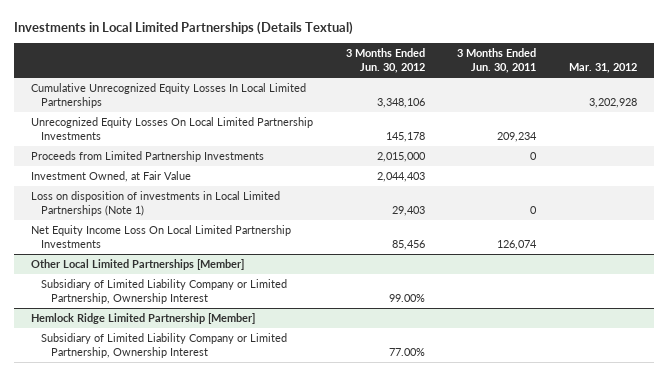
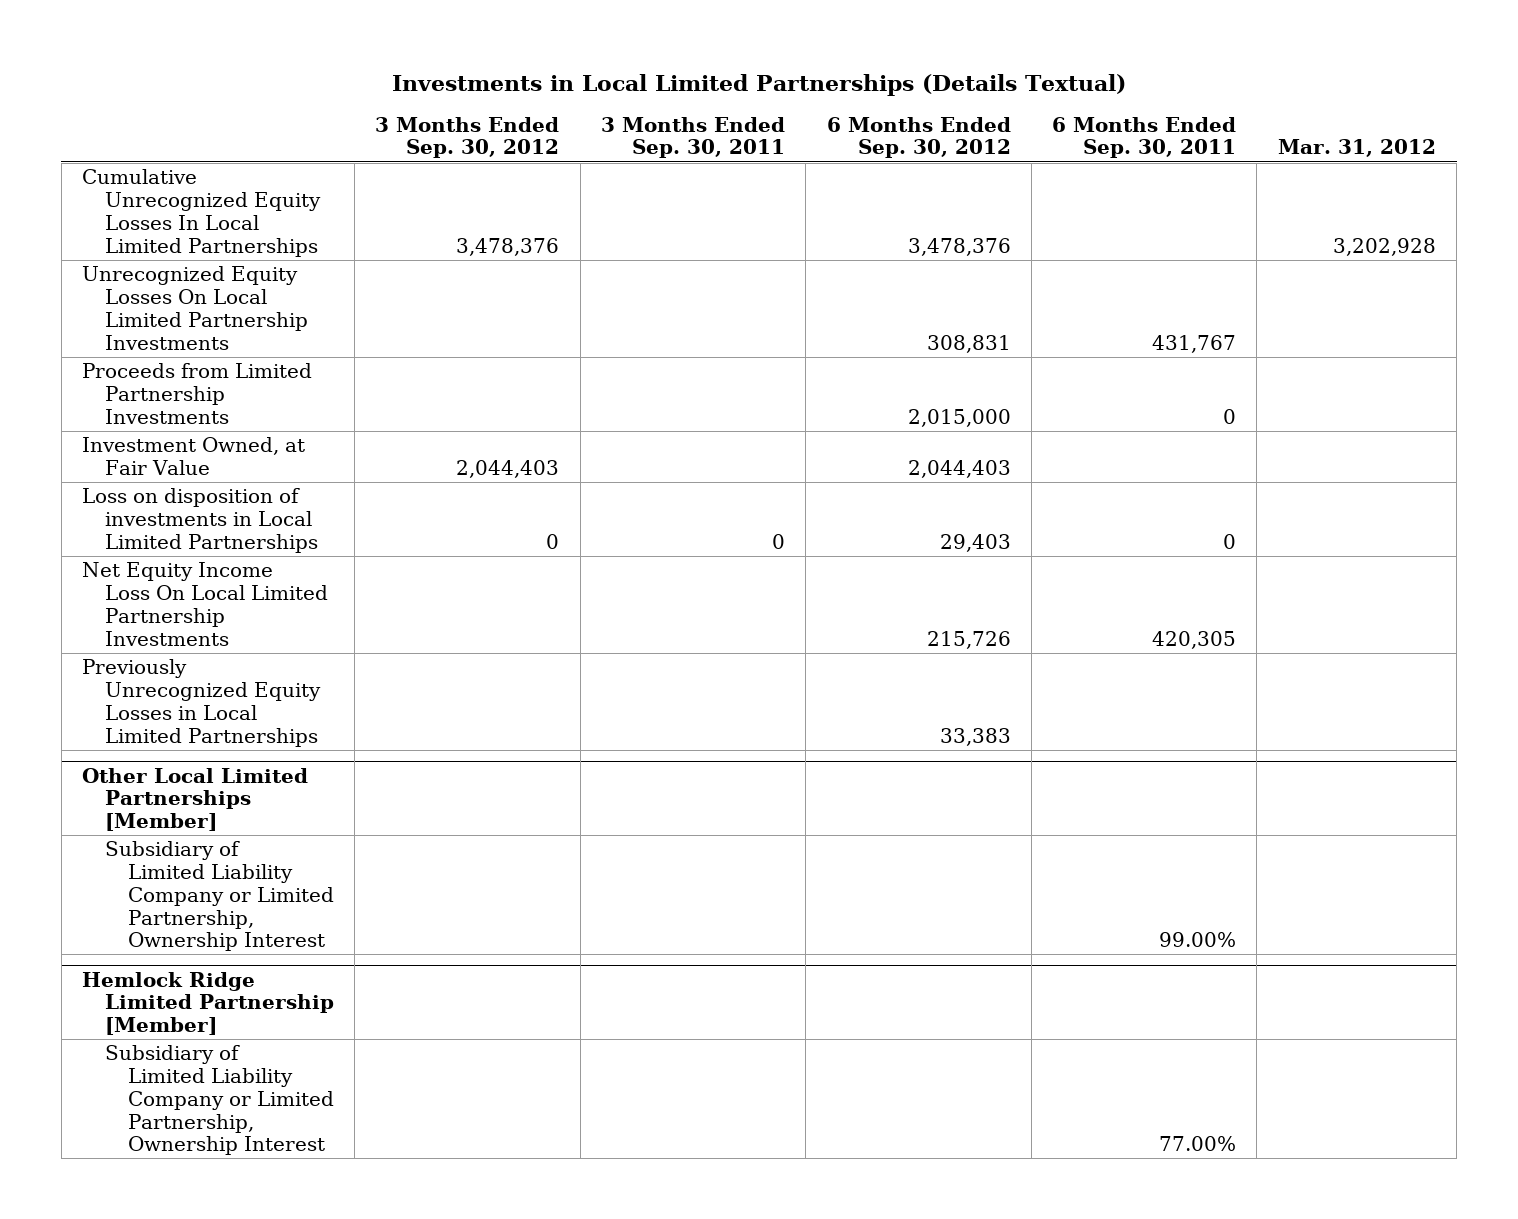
- | 3 Months Ended Jun. 30, 2012 | 3 Months Ended Jun. 30, 2011 | Mar. 31, 2012
+ | 3 Months Ended Sep. 30, 2012 | 3 Months Ended Sep. 30, 2011 | 6 Months Ended Sep. 30, 2012 | 6 Months Ended Sep. 30, 2011 | Mar. 31, 2012
- Loss on disposition of investments in Local Limited Partnerships (Note 1) | 29,403 | 0 |
+ Loss on disposition of investments in Local Limited Partnerships | 0 | 0 | 29,403 | 0 |
+ Previously Unrecognized Equity Losses in Local Limited Partnerships | | | 33,383 | |

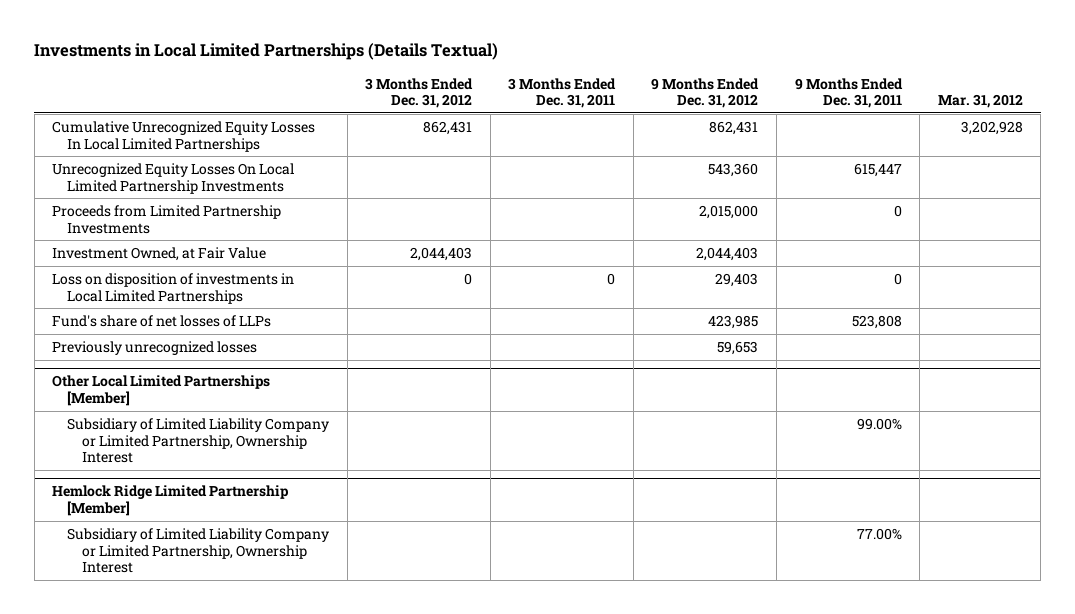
- | 3 Months Ended Sep. 30, 2012 | 3 Months Ended Sep. 30, 2011 | 6 Months Ended Sep. 30, 2012 | 6 Months Ended Sep. 30, 2011 | Mar. 31, 2012
+ | 3 Months Ended Dec. 31, 2012 | 3 Months Ended Dec. 31, 2011 | 9 Months Ended Dec. 31, 2012 | 9 Months Ended Dec. 31, 2011 | Mar. 31, 2012
- Net Equity Income Loss On Local Limited Partnership Investments | | | 215,726 | 420,305 |
- Previously Unrecognized Equity Losses in Local Limited Partnerships | | | 33,383 | |
+ Fund's share of net losses of LLPs | | | 423,985 | 523,808 |
+ Previously unrecognized losses | | | 59,653 | |

